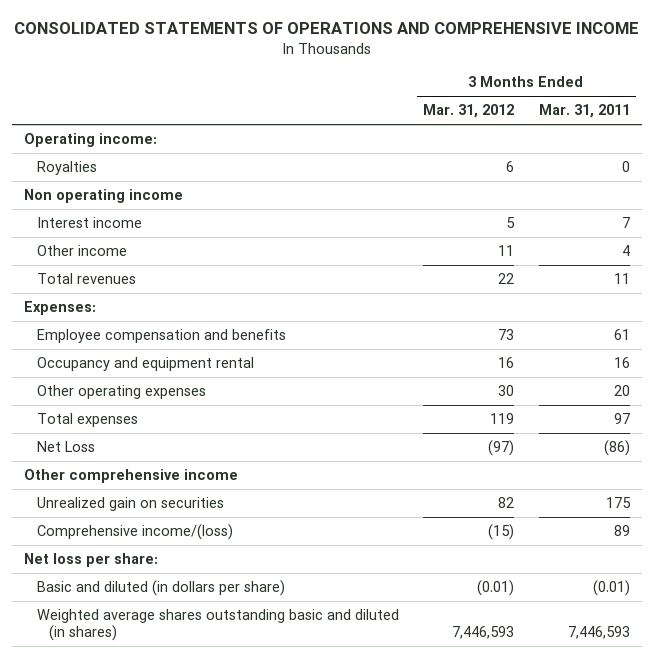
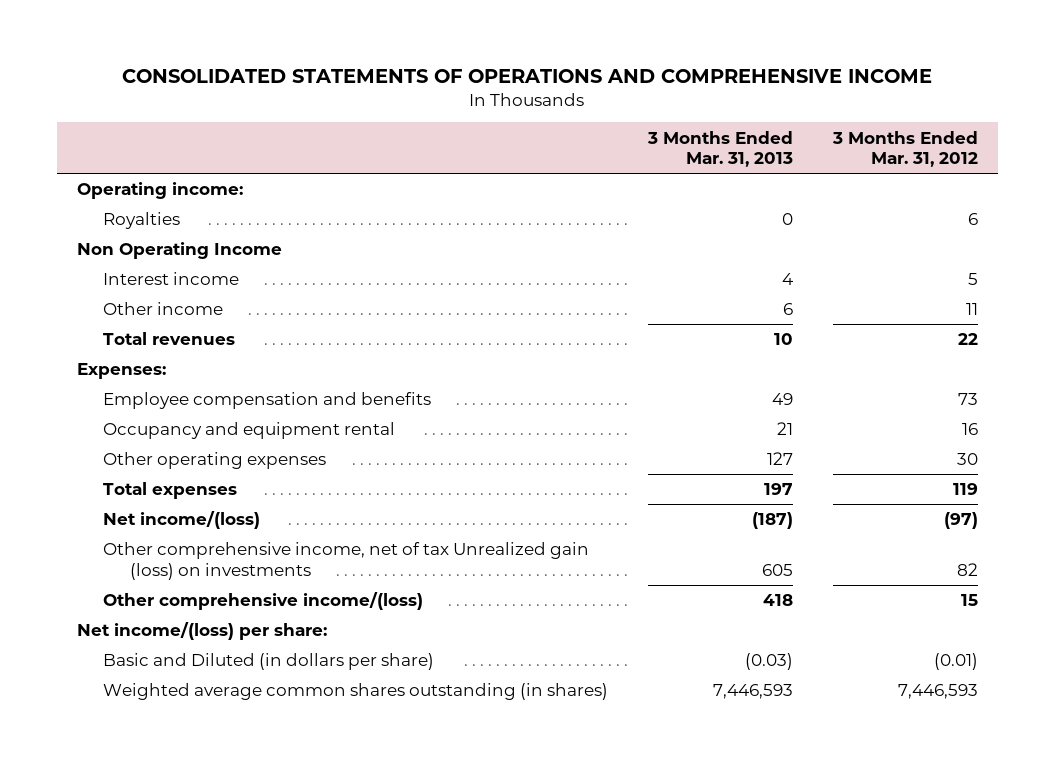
- | 3 Months Ended Mar. 31, 2012 | 3 Months Ended Mar. 31, 2011
+ | 3 Months Ended Mar. 31, 2013 | 3 Months Ended Mar. 31, 2012
- Non operating income
+ Non Operating Income
- Net Loss | (97) | (86)
- Other comprehensive income
- Unrealized gain on securities | 82 | 175
- Comprehensive income/(loss) | (15) | 89
- Net loss per share:
- Basic and diluted (in dollars per share) | (0.01) | (0.01)
- Weighted average shares outstanding basic and diluted (in shares) | 7,446,593 | 7,446,593
+ Net income/(loss) | (187) | (97)
+ Other comprehensive income, net of tax Unrealized gain (loss) on investments | 605 | 82
+ Other comprehensive income/(loss) | 418 | 15
+ Net income/(loss) per share:
+ Basic and Diluted (in dollars per share) | (0.03) | (0.01)
+ Weighted average common shares outstanding (in shares) | 7,446,593 | 7,446,593

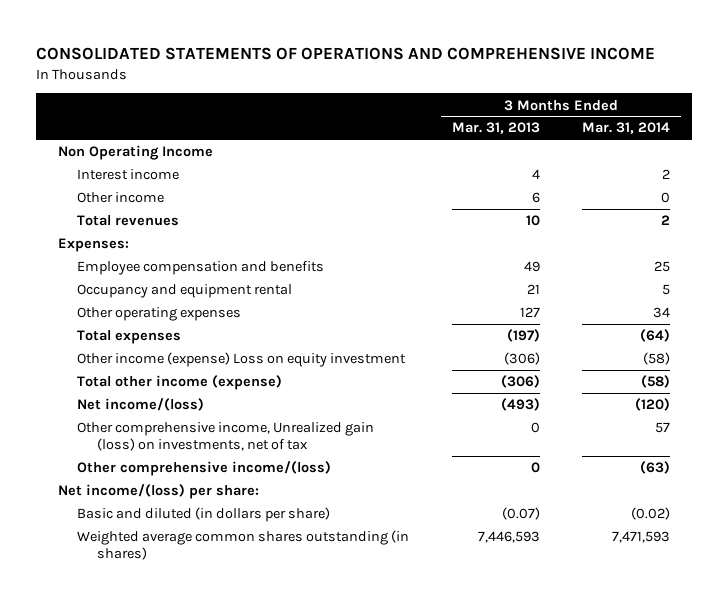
- | 3 Months Ended Mar. 31, 2013 | 3 Months Ended Mar. 31, 2012
+ | 3 Months Ended Mar. 31, 2013 | 3 Months Ended Mar. 31, 2014
- Operating income:
- Royalties | 0 | 6
- Total expenses | 197 | 119
- Net income/(loss) | (187) | (97)
- Other comprehensive income, net of tax Unrealized gain (loss) on investments | 605 | 82
- Other comprehensive income/(loss) | 418 | 15
+ Total expenses | (197) | (64)
+ Other income (expense) Loss on equity investment | (306) | (58)
+ Total other income (expense) | (306) | (58)
+ Net income/(loss) | (493) | (120)
+ Other comprehensive income, Unrealized gain (loss) on investments, net of tax | 0 | 57
+ Other comprehensive income/(loss) | 0 | (63)
- Basic and Diluted (in dollars per share) | (0.03) | (0.01)
+ Basic and diluted (in dollars per share) | (0.07) | (0.02)

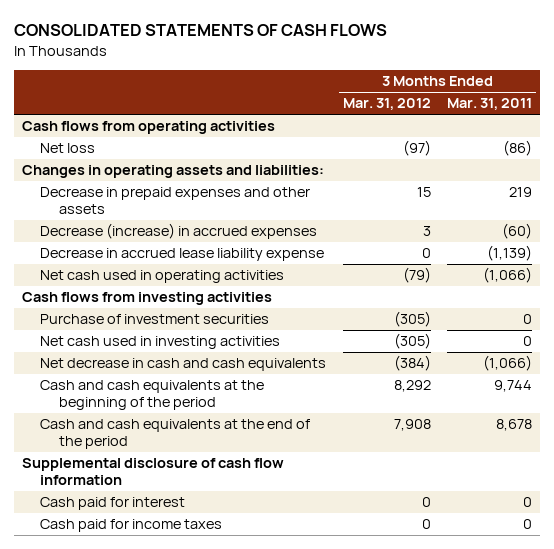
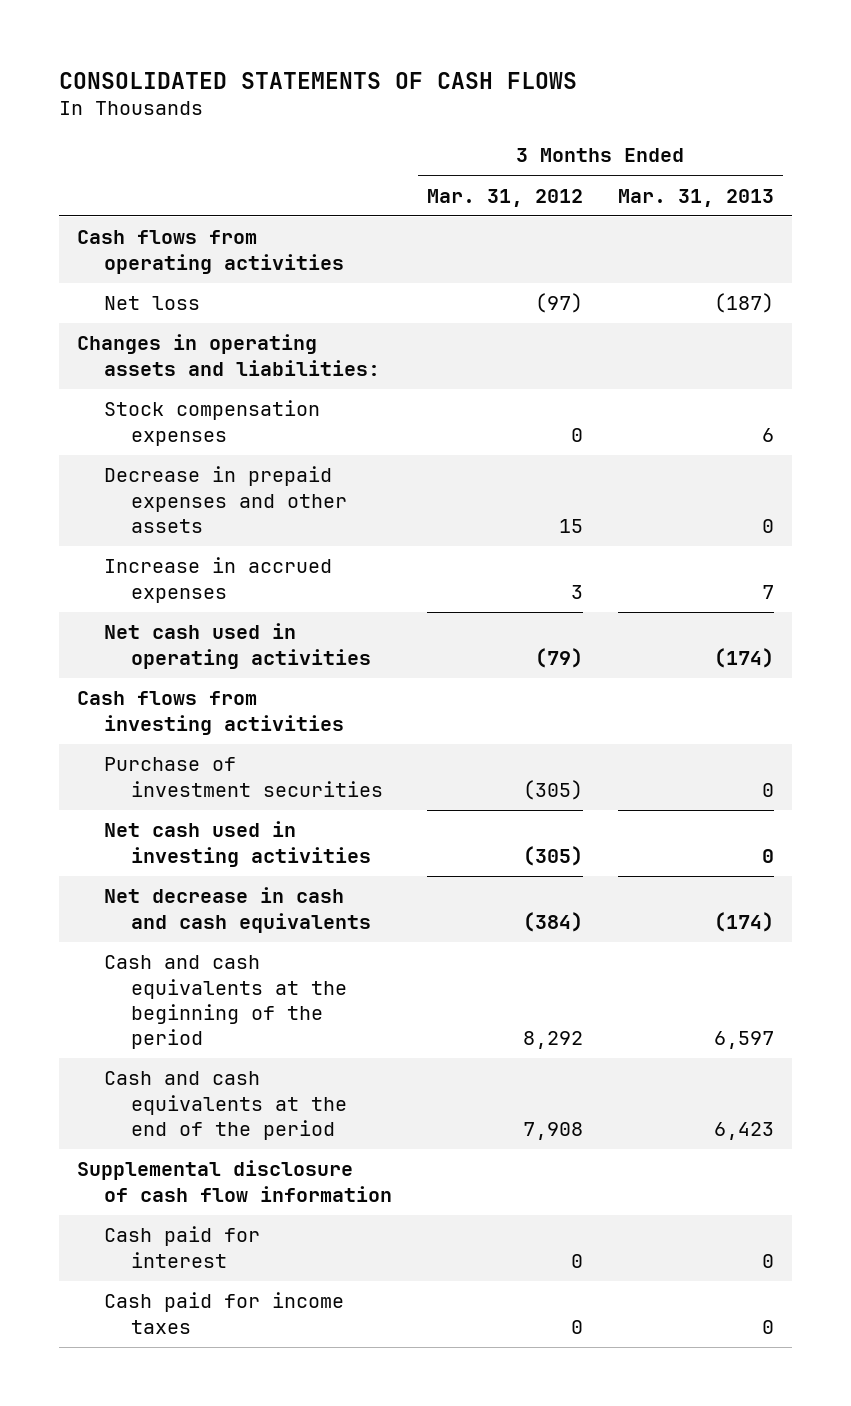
- | 3 Months Ended Mar. 31, 2012 | 3 Months Ended Mar. 31, 2011
+ | 3 Months Ended Mar. 31, 2012 | 3 Months Ended Mar. 31, 2013
+ Stock compensation expenses | 0 | 6
- Decrease (increase) in accrued expenses | 3 | (60)
- Decrease in accrued lease liability expense | 0 | (1,139)
+ Increase in accrued expenses | 3 | 7

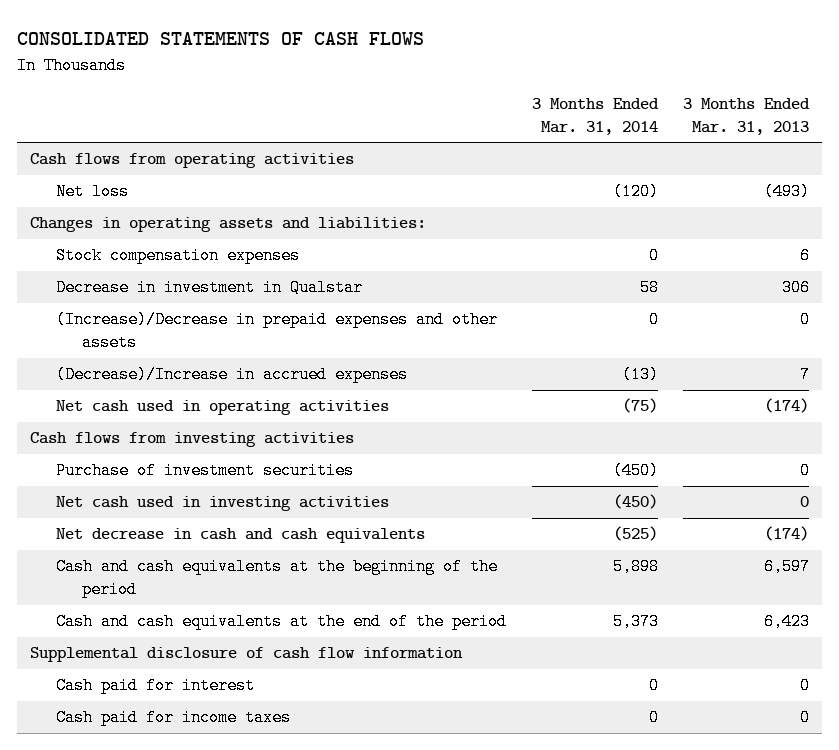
- | 3 Months Ended Mar. 31, 2012 | 3 Months Ended Mar. 31, 2013
+ | 3 Months Ended Mar. 31, 2014 | 3 Months Ended Mar. 31, 2013
- Net loss | (97) | (187)
+ Net loss | (120) | (493)
- Decrease in prepaid expenses and other assets | 15 | 0
- Increase in accrued expenses | 3 | 7
+ Decrease in investment in Qualstar | 58 | 306
+ (Increase)/Decrease in prepaid expenses and other assets | 0 | 0
+ (Decrease)/Increase in accrued expenses | (13) | 7

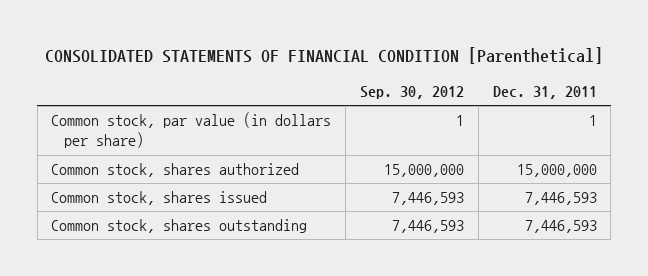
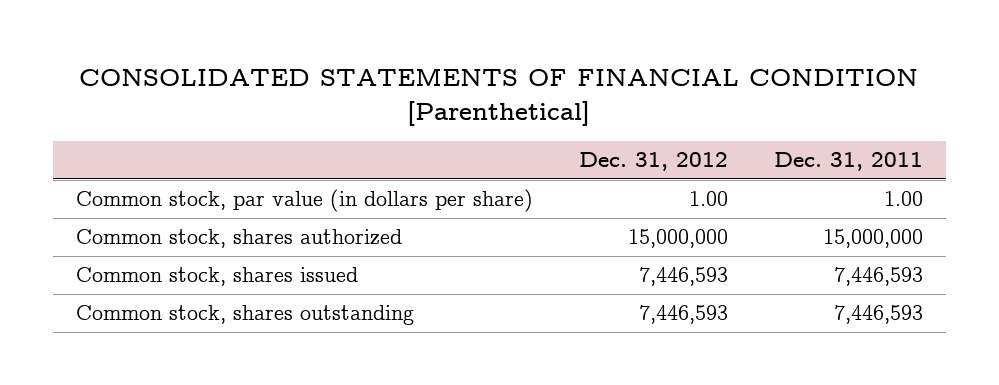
- | Sep. 30, 2012 | Dec. 31, 2011
+ | Dec. 31, 2012 | Dec. 31, 2011
- Common stock, par value (in dollars per share) | 1 | 1
+ Common stock, par value (in dollars per share) | 1.00 | 1.00

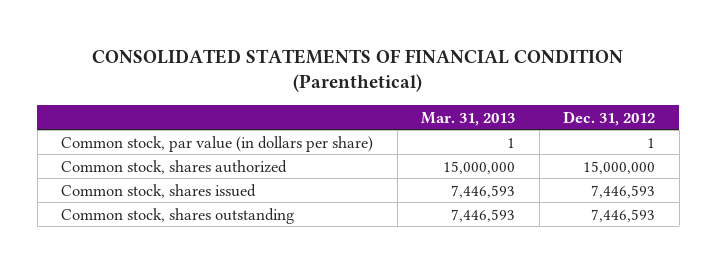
- CONSOLIDATED STATEMENTS OF FINANCIAL CONDITION [Parenthetical]
+ CONSOLIDATED STATEMENTS OF FINANCIAL CONDITION (Parenthetical)
- | Dec. 31, 2012 | Dec. 31, 2011
+ | Mar. 31, 2013 | Dec. 31, 2012
- Common stock, par value (in dollars per share) | 1.00 | 1.00
+ Common stock, par value (in dollars per share) | 1 | 1

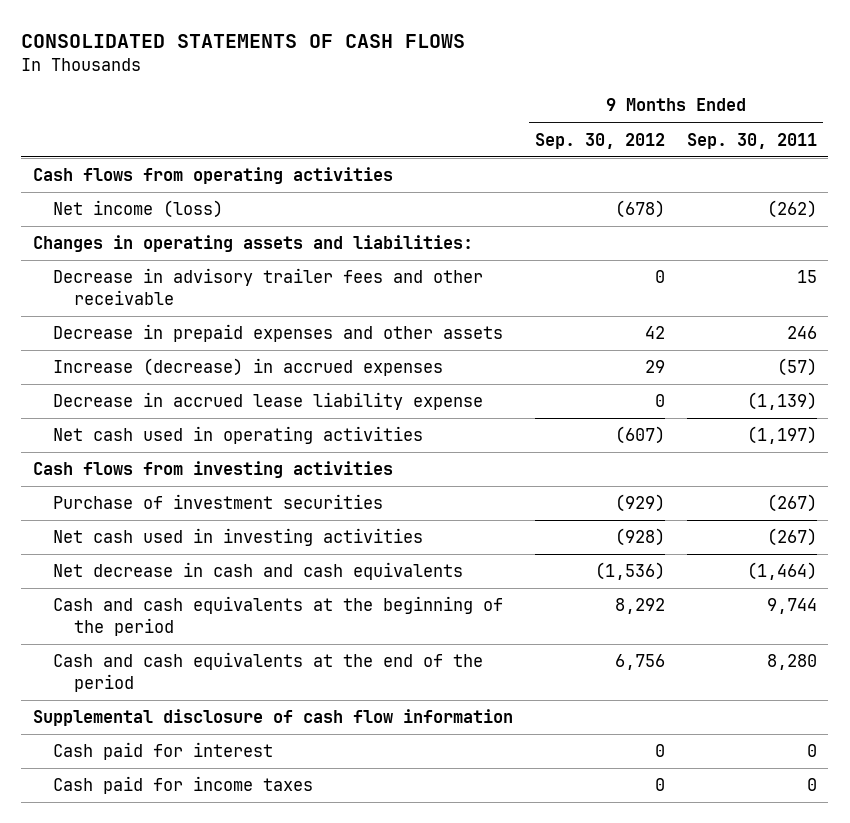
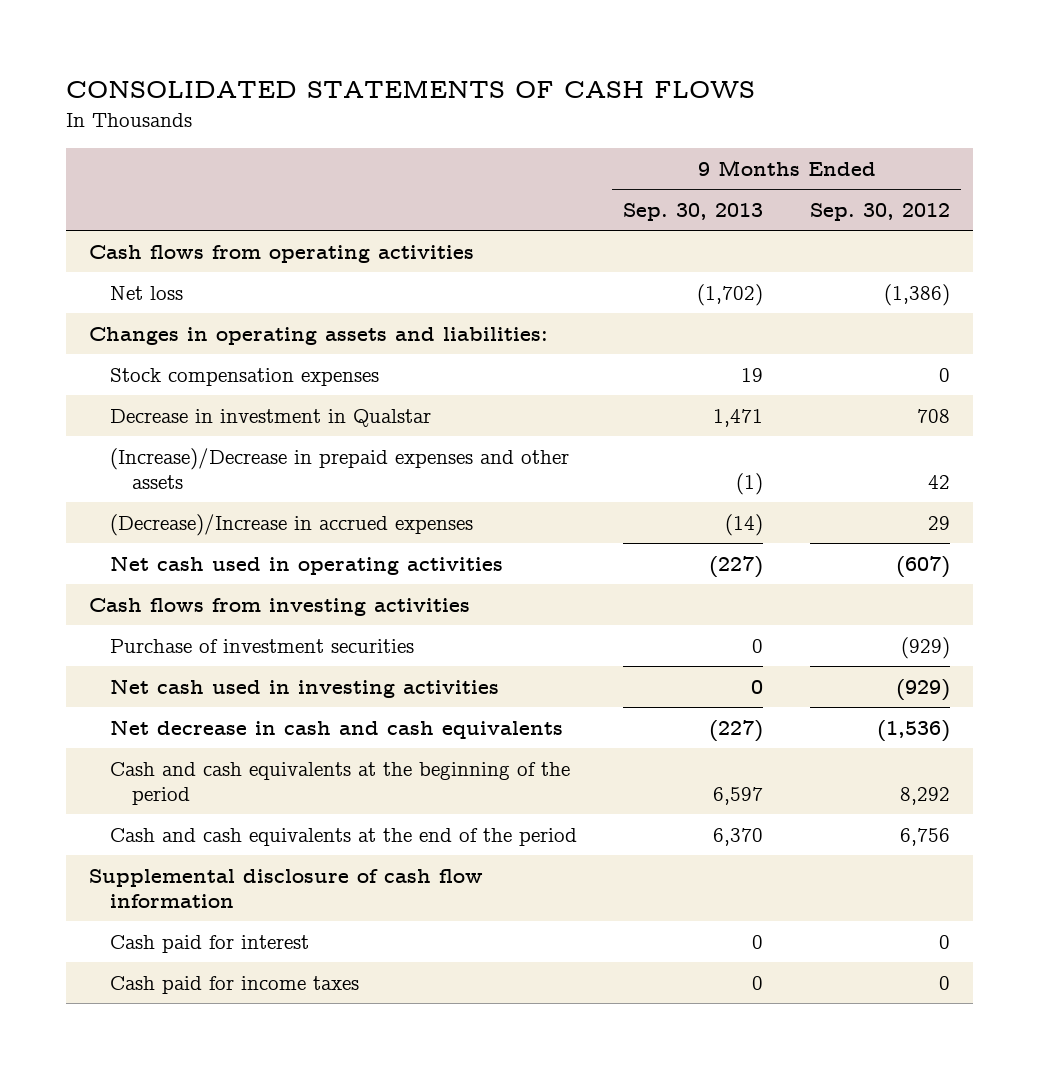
- | 9 Months Ended Sep. 30, 2012 | 9 Months Ended Sep. 30, 2011
+ | 9 Months Ended Sep. 30, 2013 | 9 Months Ended Sep. 30, 2012
- Net income (loss) | (678) | (262)
+ Net loss | (1,702) | (1,386)
- Decrease in advisory trailer fees and other receivable | 0 | 15
- Decrease in prepaid expenses and other assets | 42 | 246
- Increase (decrease) in accrued expenses | 29 | (57)
- Decrease in accrued lease liability expense | 0 | (1,139)
+ Stock compensation expenses | 19 | 0
+ Decrease in investment in Qualstar | 1,471 | 708
+ (Increase)/Decrease in prepaid expenses and other assets | (1) | 42
+ (Decrease)/Increase in accrued expenses | (14) | 29
- Net cash used in investing activities | (928) | (267)
+ Net cash used in investing activities | 0 | (929)

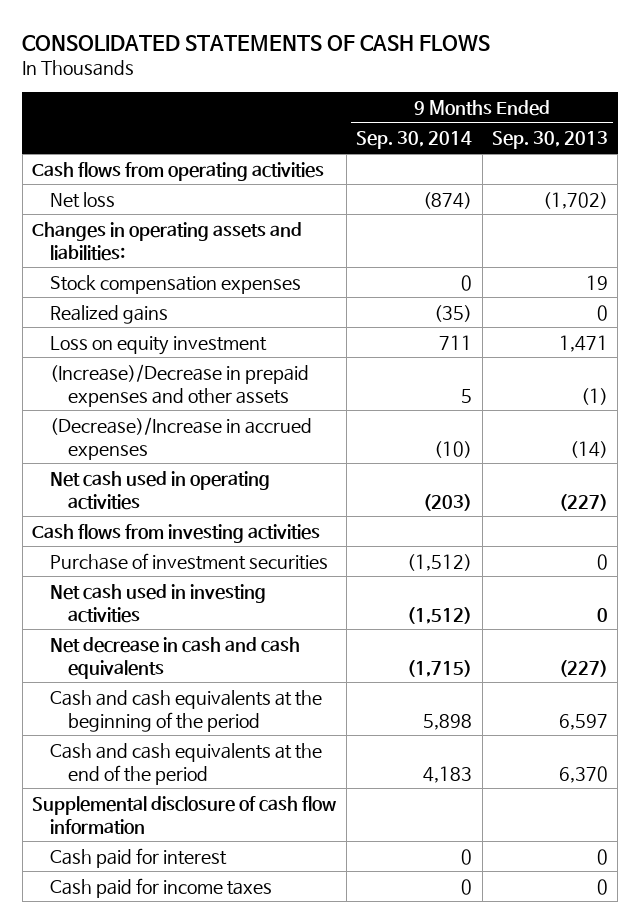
- | 9 Months Ended Sep. 30, 2013 | 9 Months Ended Sep. 30, 2012
+ | 9 Months Ended Sep. 30, 2014 | 9 Months Ended Sep. 30, 2013
- Decrease in investment in Qualstar | 1,471 | 708
+ Realized gains | (35) | 0
+ Loss on equity investment | 711 | 1,471

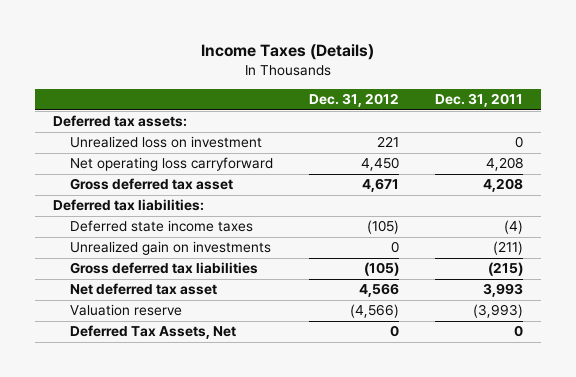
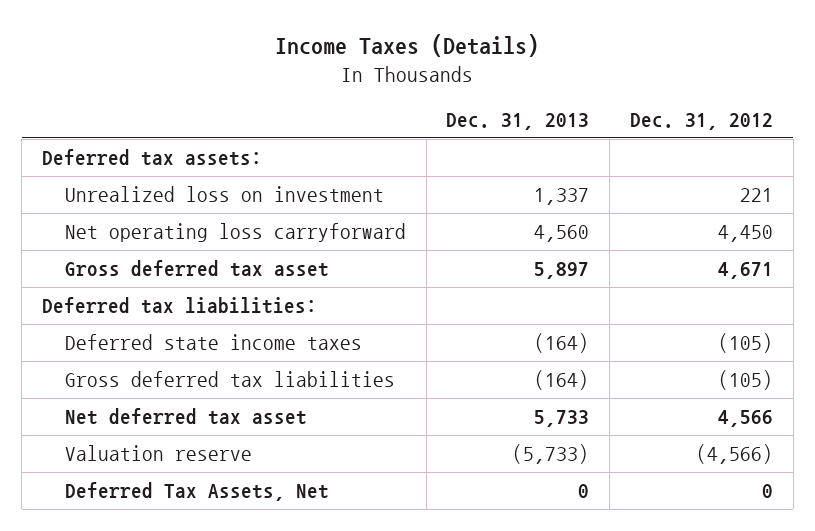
- | Dec. 31, 2012 | Dec. 31, 2011
+ | Dec. 31, 2013 | Dec. 31, 2012
- Unrealized gain on investments | 0 | (211)

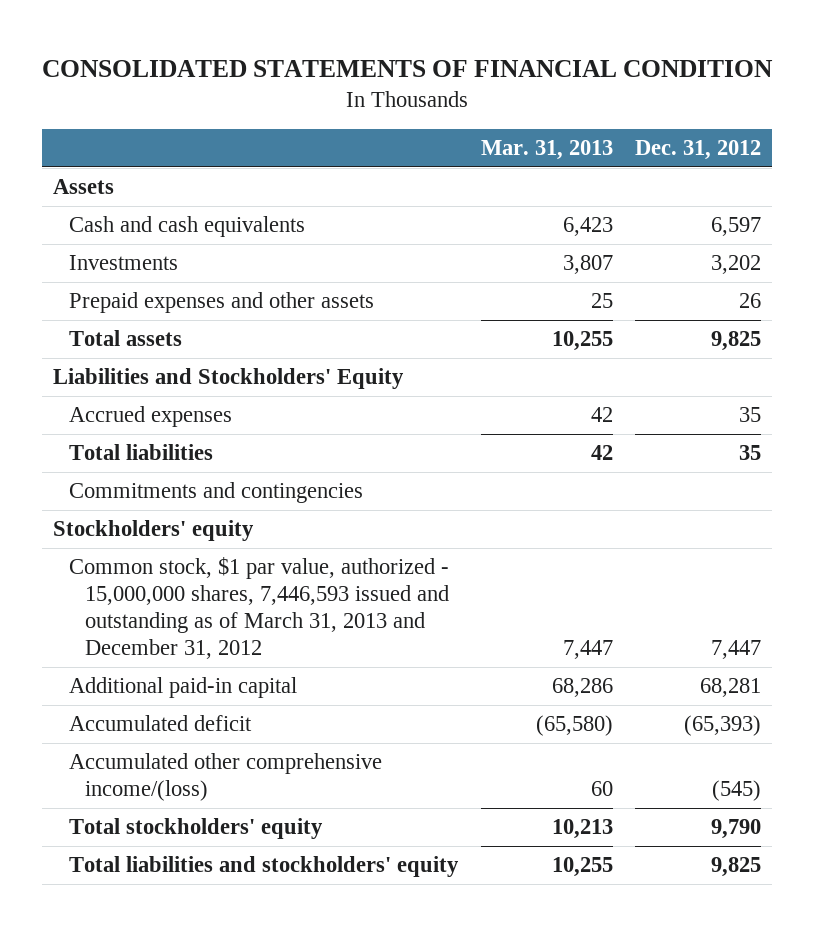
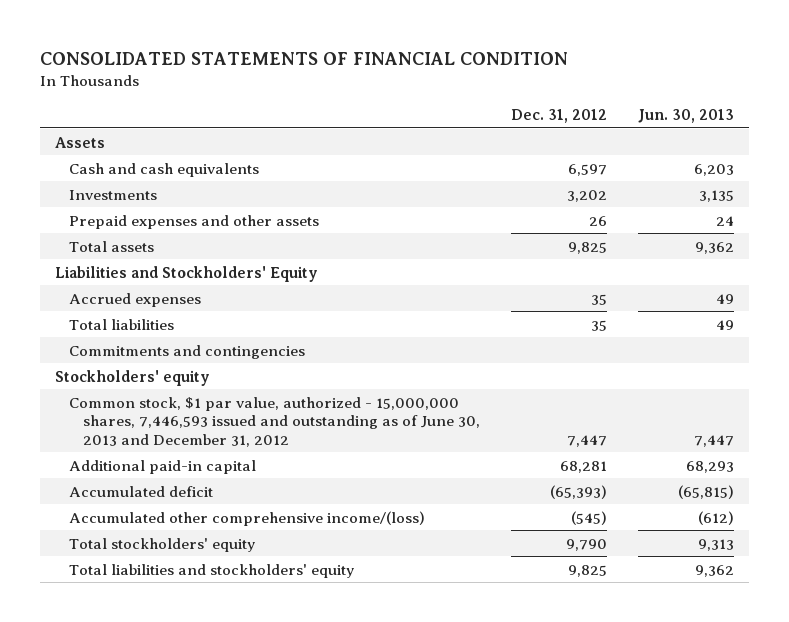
- | Mar. 31, 2013 | Dec. 31, 2012
+ | Dec. 31, 2012 | Jun. 30, 2013
- Common stock, $1 par value, authorized - 15,000,000 shares, 7,446,593 issued and outstanding as of March 31, 2013 and December 31, 2012 | 7,447 | 7,447
+ Common stock, $1 par value, authorized - 15,000,000 shares, 7,446,593 issued and outstanding as of June 30, 2013 and December 31, 2012 | 7,447 | 7,447

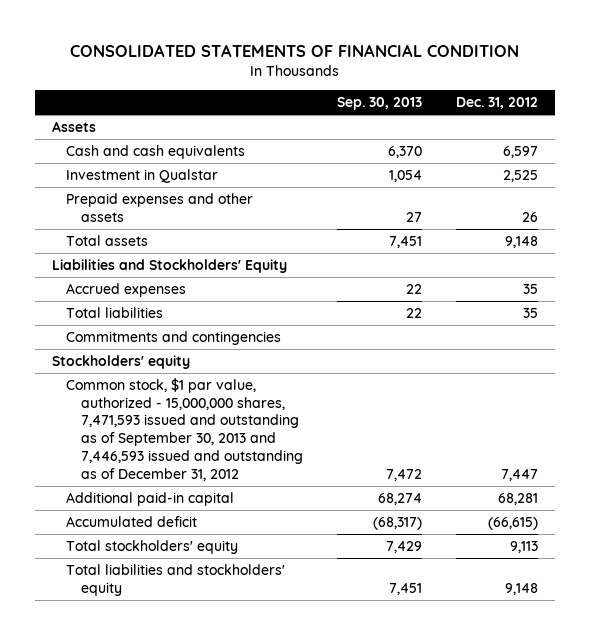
- | Dec. 31, 2012 | Jun. 30, 2013
+ | Sep. 30, 2013 | Dec. 31, 2012
- Investments | 3,202 | 3,135
+ Investment in Qualstar | 1,054 | 2,525
- Total assets | 9,825 | 9,362
+ Total assets | 7,451 | 9,148
- Common stock, $1 par value, authorized - 15,000,000 shares, 7,446,593 issued and outstanding as of June 30, 2013 and December 31, 2012 | 7,447 | 7,447
+ Common stock, $1 par value, authorized - 15,000,000 shares, 7,471,593 issued and outstanding as of September 30, 2013 and 7,446,593 issued and outstanding as of December 31, 2012 | 7,472 | 7,447
- Accumulated deficit | (65,393) | (65,815)
- Accumulated other comprehensive income/(loss) | (545) | (612)
- Total stockholders' equity | 9,790 | 9,313
- Total liabilities and stockholders' equity | 9,825 | 9,362
+ Accumulated deficit | (68,317) | (66,615)
+ Total stockholders' equity | 7,429 | 9,113
+ Total liabilities and stockholders' equity | 7,451 | 9,148

